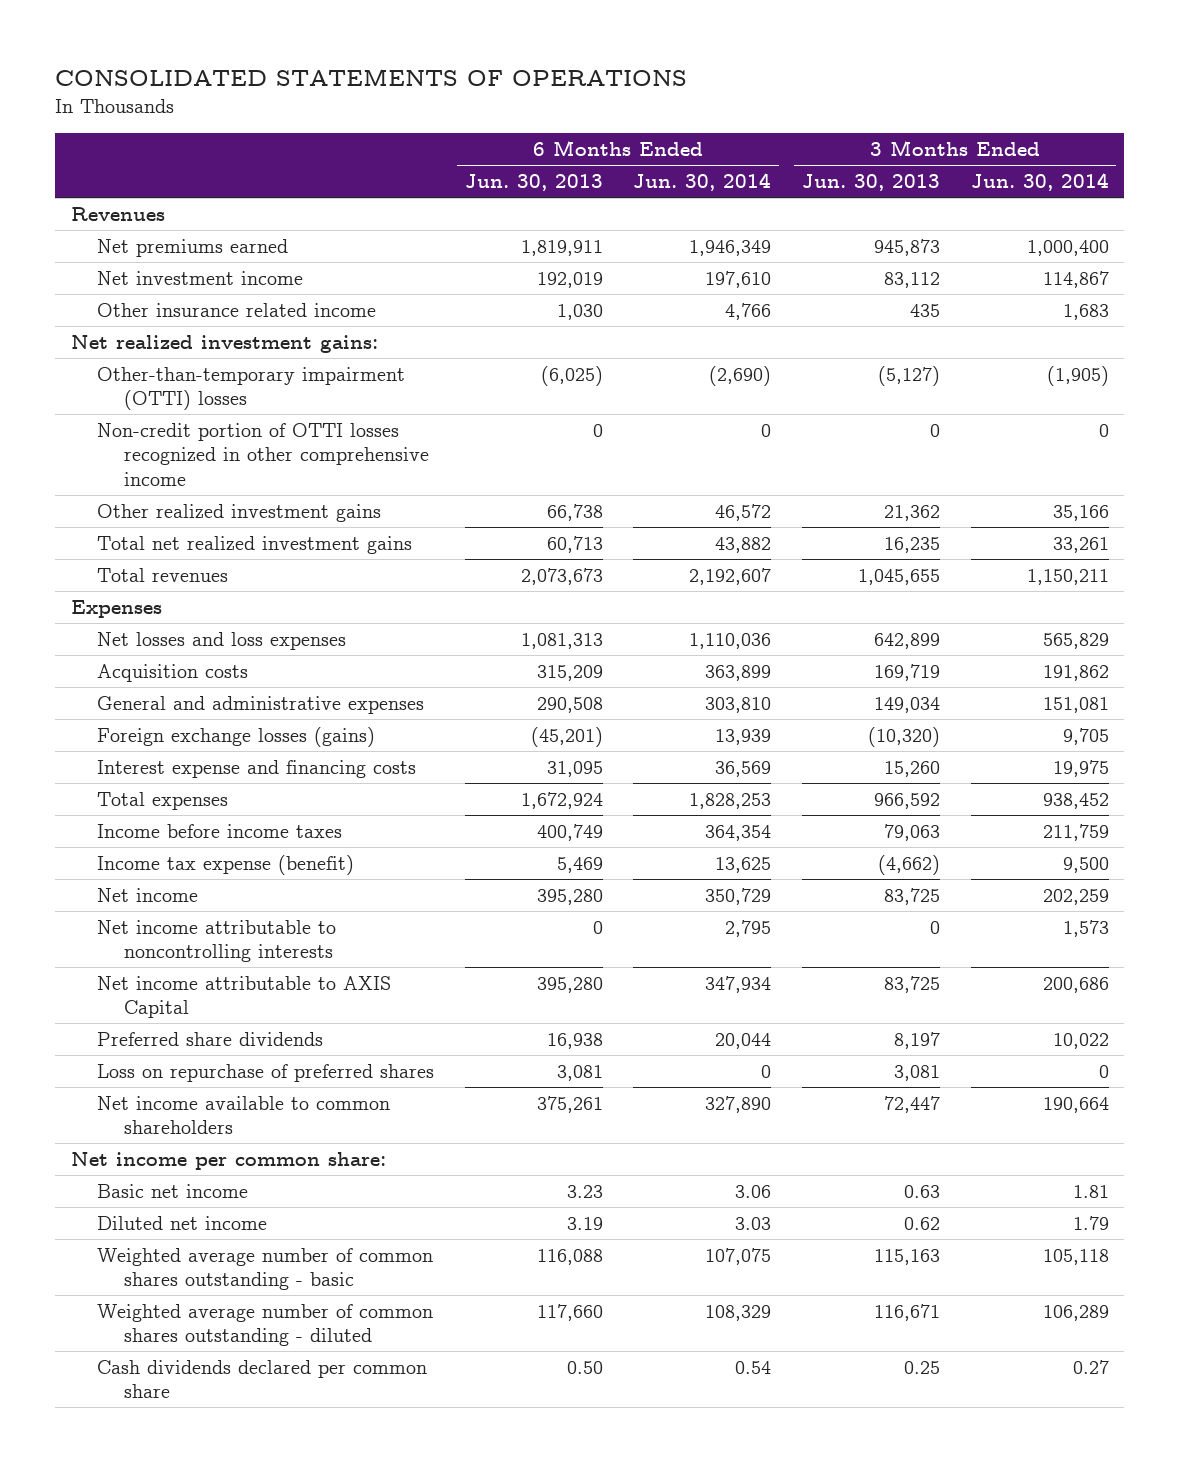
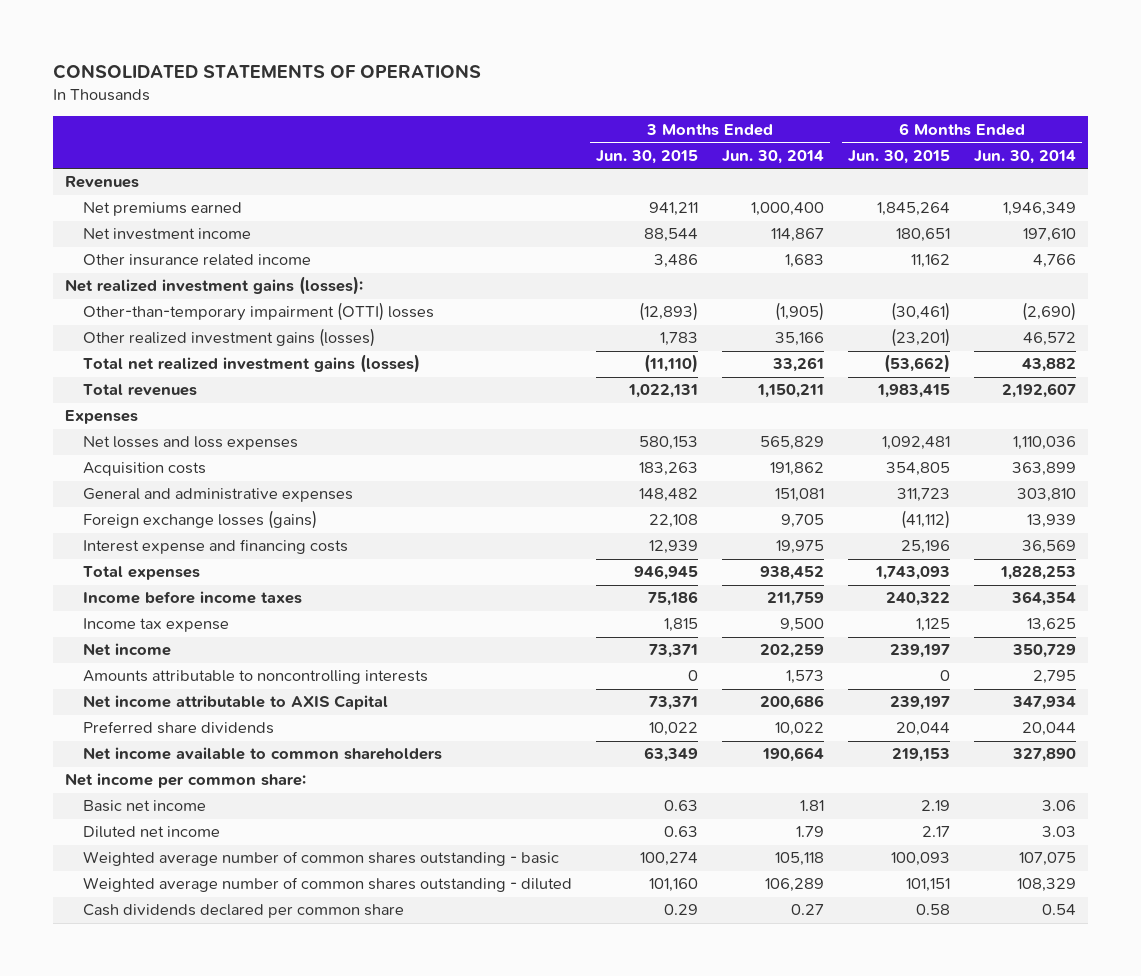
- | 6 Months Ended Jun. 30, 2013 | 6 Months Ended Jun. 30, 2014 | 3 Months Ended Jun. 30, 2013 | 3 Months Ended Jun. 30, 2014
+ | 3 Months Ended Jun. 30, 2015 | 3 Months Ended Jun. 30, 2014 | 6 Months Ended Jun. 30, 2015 | 6 Months Ended Jun. 30, 2014
- Net realized investment gains:
+ Net realized investment gains (losses):
- Non-credit portion of OTTI losses recognized in other comprehensive income | 0 | 0 | 0 | 0
- Other realized investment gains | 66,738 | 46,572 | 21,362 | 35,166
- Total net realized investment gains | 60,713 | 43,882 | 16,235 | 33,261
+ Other realized investment gains (losses) | 1,783 | 35,166 | (23,201) | 46,572
+ Total net realized investment gains (losses) | (11,110) | 33,261 | (53,662) | 43,882
- Income tax expense (benefit) | 5,469 | 13,625 | (4,662) | 9,500
+ Income tax expense | 1,815 | 9,500 | 1,125 | 13,625
- Net income attributable to noncontrolling interests | 0 | 2,795 | 0 | 1,573
+ Amounts attributable to noncontrolling interests | 0 | 1,573 | 0 | 2,795
- Loss on repurchase of preferred shares | 3,081 | 0 | 3,081 | 0

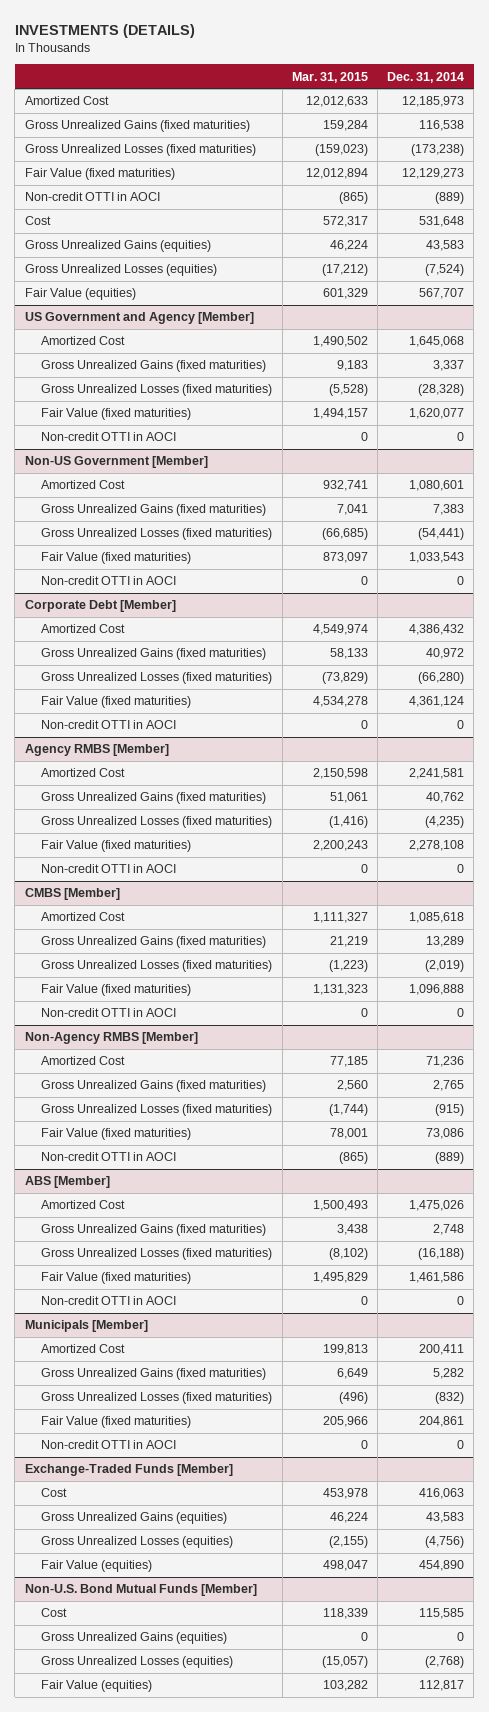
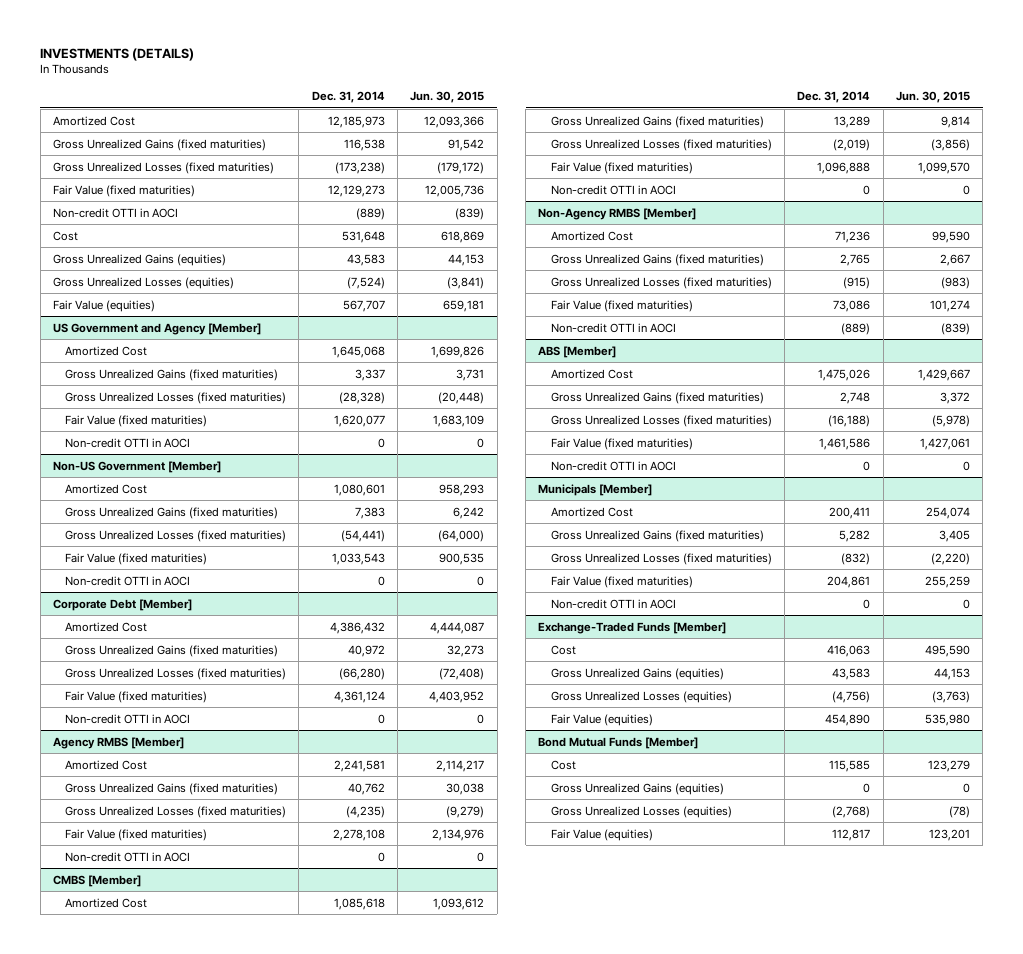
- | Mar. 31, 2015 | Dec. 31, 2014
+ | Dec. 31, 2014 | Jun. 30, 2015
- Non-U.S. Bond Mutual Funds [Member]
+ Bond Mutual Funds [Member]

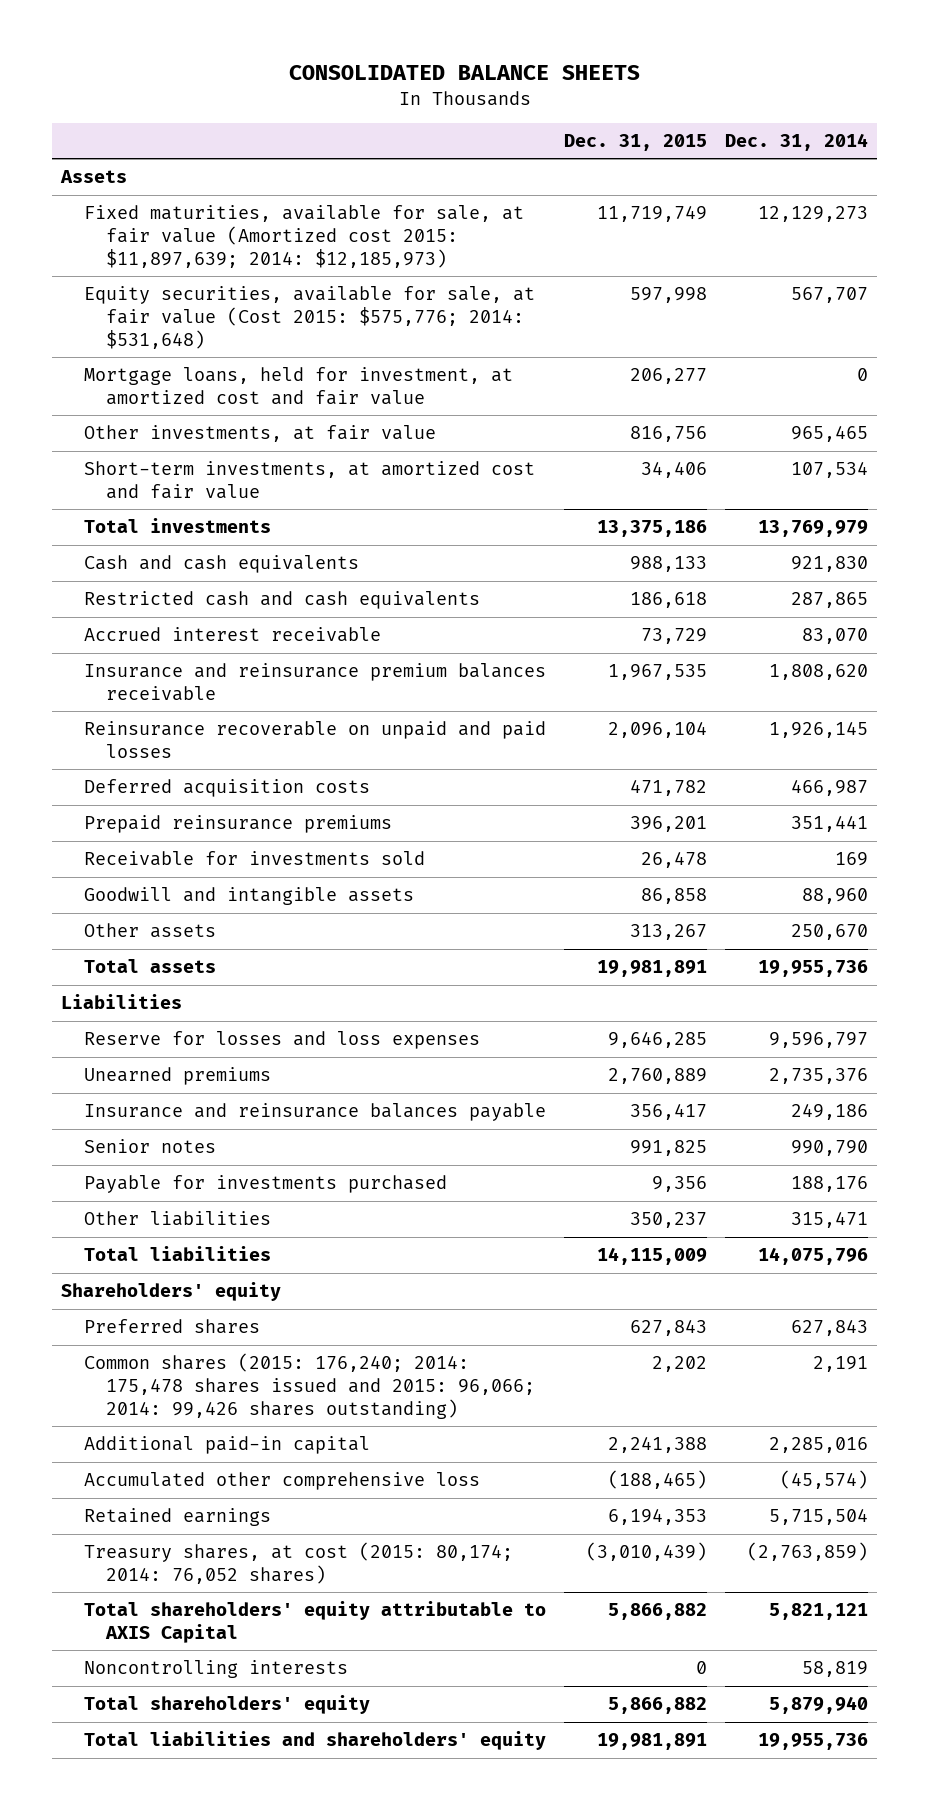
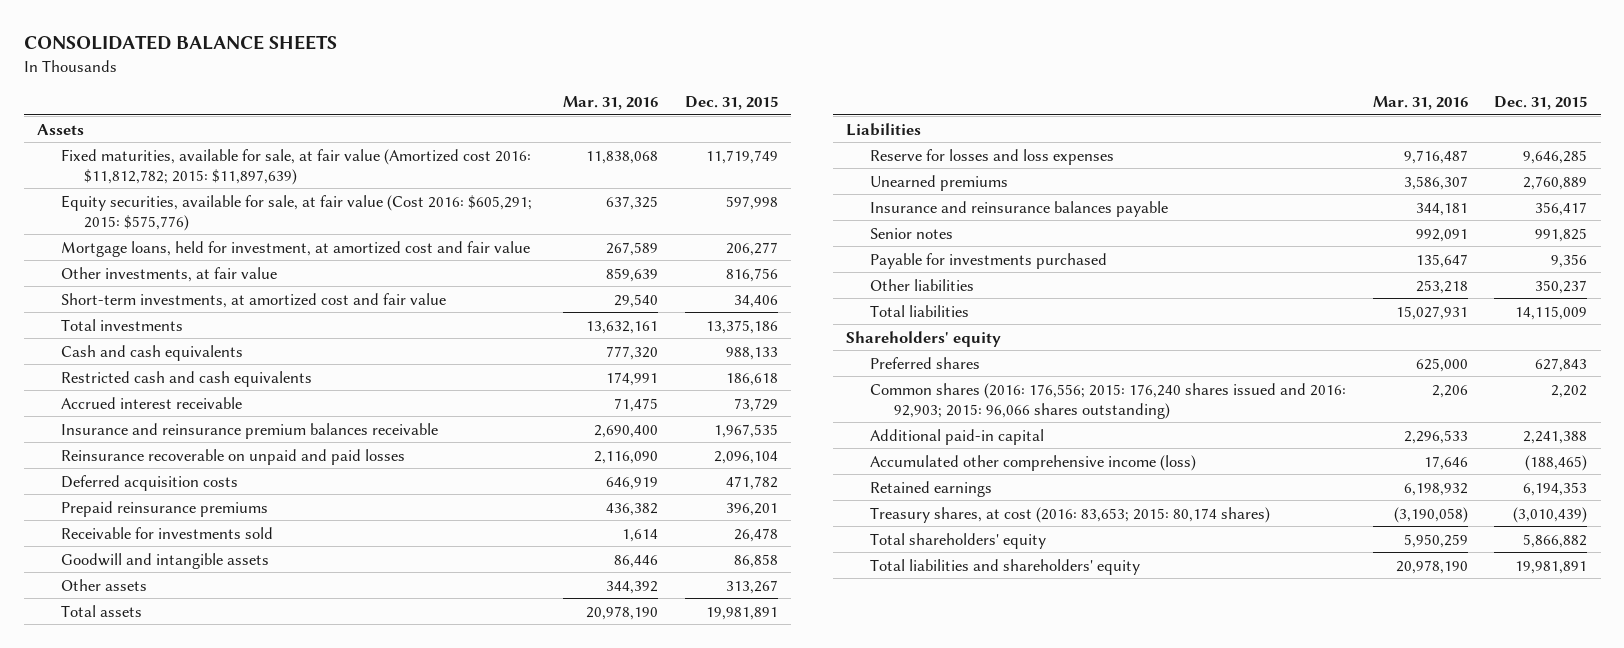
- | Dec. 31, 2015 | Dec. 31, 2014
+ | Mar. 31, 2016 | Dec. 31, 2015
- Fixed maturities, available for sale, at fair value (Amortized cost 2015: $11,897,639; 2014: $12,185,973) | 11,719,749 | 12,129,273
- Equity securities, available for sale, at fair value (Cost 2015: $575,776; 2014: $531,648) | 597,998 | 567,707
+ Fixed maturities, available for sale, at fair value (Amortized cost 2016: $11,812,782; 2015: $11,897,639) | 11,838,068 | 11,719,749
+ Equity securities, available for sale, at fair value (Cost 2016: $605,291; 2015: $575,776) | 637,325 | 597,998
- Common shares (2015: 176,240; 2014: 175,478 shares issued and 2015: 96,066; 2014: 99,426 shares outstanding) | 2,202 | 2,191
+ Common shares (2016: 176,556; 2015: 176,240 shares issued and 2016: 92,903; 2015: 96,066 shares outstanding) | 2,206 | 2,202
- Accumulated other comprehensive loss | (188,465) | (45,574)
+ Accumulated other comprehensive income (loss) | 17,646 | (188,465)
- Treasury shares, at cost (2015: 80,174; 2014: 76,052 shares) | (3,010,439) | (2,763,859)
- Total shareholders' equity attributable to AXIS Capital | 5,866,882 | 5,821,121
- Noncontrolling interests | 0 | 58,819
+ Treasury shares, at cost (2016: 83,653; 2015: 80,174 shares) | (3,190,058) | (3,010,439)

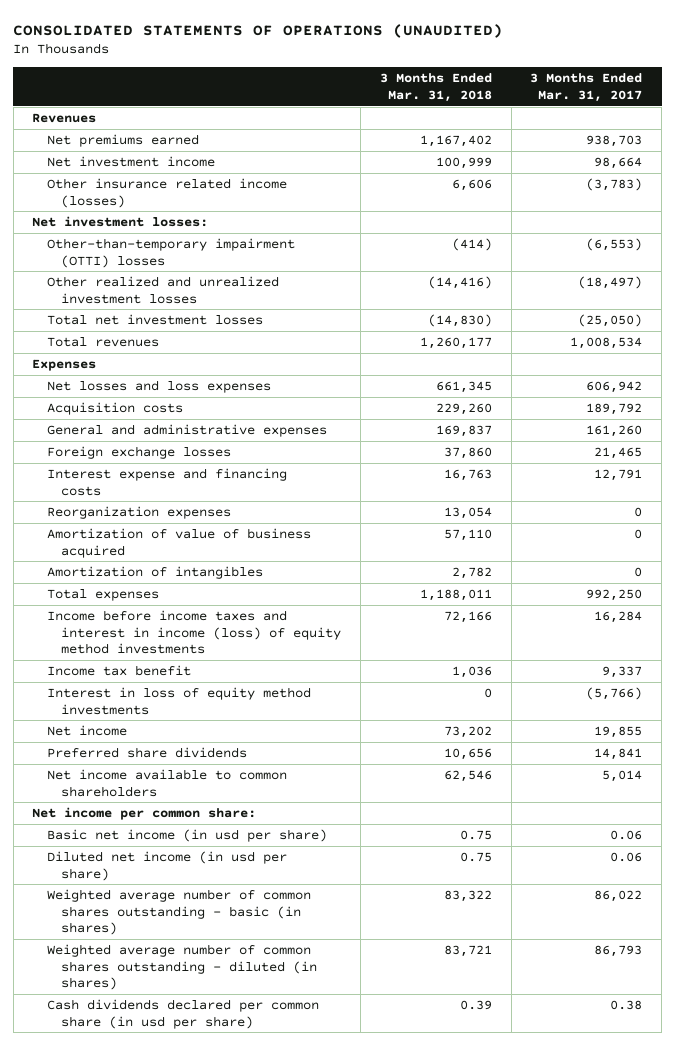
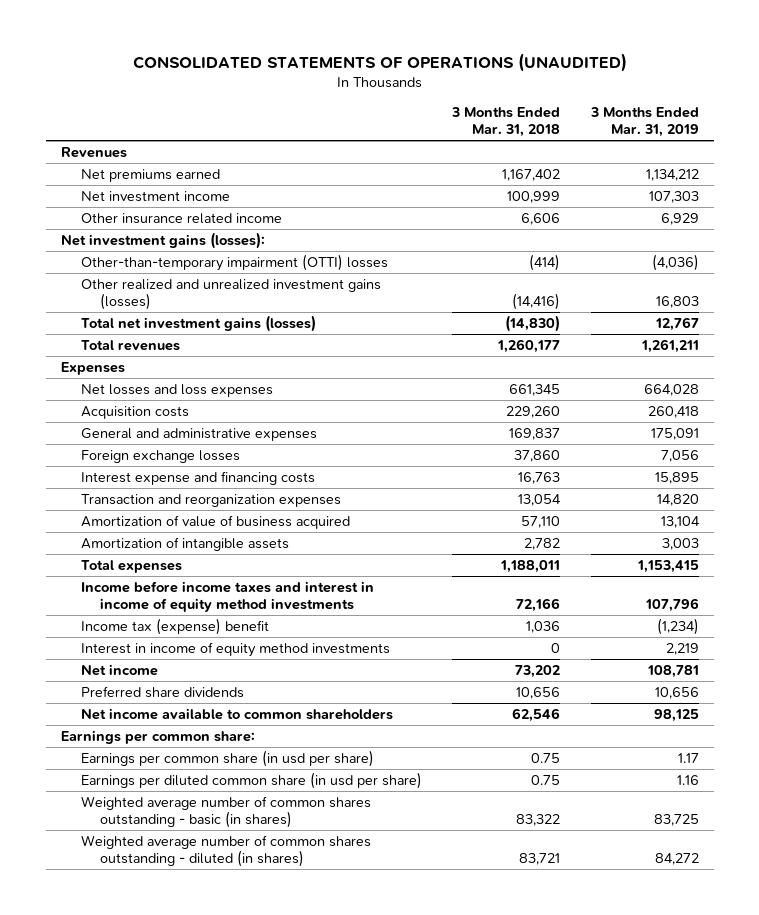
- | 3 Months Ended Mar. 31, 2018 | 3 Months Ended Mar. 31, 2017
+ | 3 Months Ended Mar. 31, 2018 | 3 Months Ended Mar. 31, 2019
- Other insurance related income (losses) | 6,606 | (3,783)
- Net investment losses:
+ Other insurance related income | 6,606 | 6,929
+ Net investment gains (losses):
- Other realized and unrealized investment losses | (14,416) | (18,497)
- Total net investment losses | (14,830) | (25,050)
+ Other realized and unrealized investment gains (losses) | (14,416) | 16,803
+ Total net investment gains (losses) | (14,830) | 12,767
- Reorganization expenses | 13,054 | 0
+ Transaction and reorganization expenses | 13,054 | 14,820
- Amortization of intangibles | 2,782 | 0
+ Amortization of intangible assets | 2,782 | 3,003
- Income before income taxes and interest in income (loss) of equity method investments | 72,166 | 16,284
- Income tax benefit | 1,036 | 9,337
- Interest in loss of equity method investments | 0 | (5,766)
+ Income before income taxes and interest in income of equity method investments | 72,166 | 107,796
+ Income tax (expense) benefit | 1,036 | (1,234)
+ Interest in income of equity method investments | 0 | 2,219
- Net income per common share:
- Basic net income (in usd per share) | 0.75 | 0.06
- Diluted net income (in usd per share) | 0.75 | 0.06
+ Earnings per common share:
+ Earnings per common share (in usd per share) | 0.75 | 1.17
+ Earnings per diluted common share (in usd per share) | 0.75 | 1.16
- Cash dividends declared per common share (in usd per share) | 0.39 | 0.38

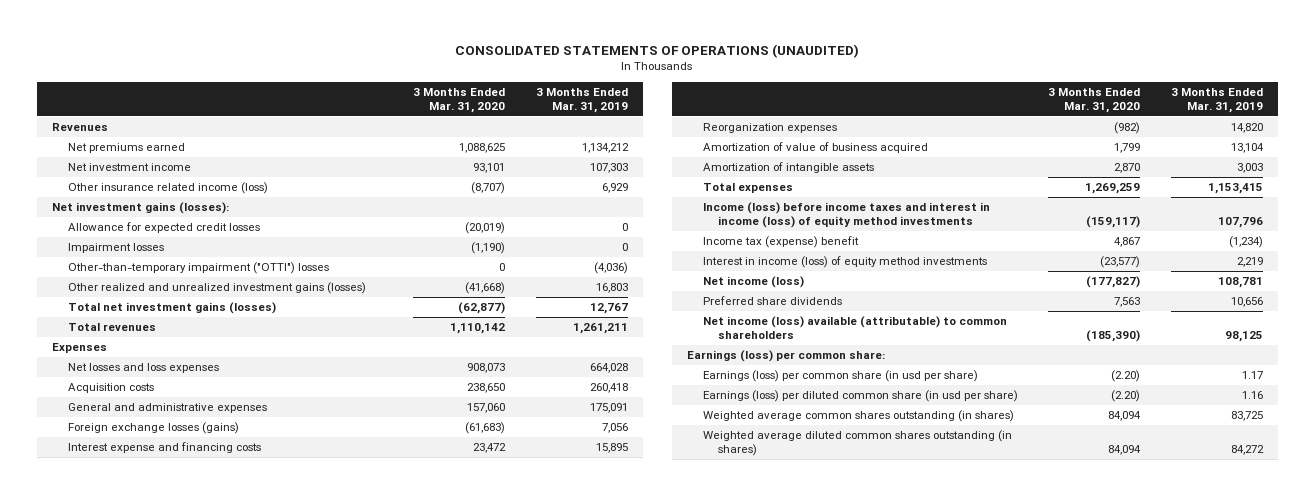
- | 3 Months Ended Mar. 31, 2018 | 3 Months Ended Mar. 31, 2019
+ | 3 Months Ended Mar. 31, 2020 | 3 Months Ended Mar. 31, 2019
- Other insurance related income | 6,606 | 6,929
+ Other insurance related income (loss) | (8,707) | 6,929
- Other-than-temporary impairment (OTTI) losses | (414) | (4,036)
+ Allowance for expected credit losses | (20,019) | 0
+ Impairment losses | (1,190) | 0
+ Other-than-temporary impairment ("OTTI") losses | 0 | (4,036)
- Foreign exchange losses | 37,860 | 7,056
+ Foreign exchange losses (gains) | (61,683) | 7,056
- Transaction and reorganization expenses | 13,054 | 14,820
+ Reorganization expenses | (982) | 14,820
- Income before income taxes and interest in income of equity method investments | 72,166 | 107,796
+ Income (loss) before income taxes and interest in income (loss) of equity method investments | (159,117) | 107,796
- Interest in income of equity method investments | 0 | 2,219
- Net income | 73,202 | 108,781
+ Interest in income (loss) of equity method investments | (23,577) | 2,219
+ Net income (loss) | (177,827) | 108,781
- Net income available to common shareholders | 62,546 | 98,125
- Earnings per common share:
- Earnings per common share (in usd per share) | 0.75 | 1.17
- Earnings per diluted common share (in usd per share) | 0.75 | 1.16
- Weighted average number of common shares outstanding - basic (in shares) | 83,322 | 83,725
- Weighted average number of common shares outstanding - diluted (in shares) | 83,721 | 84,272
+ Net income (loss) available (attributable) to common shareholders | (185,390) | 98,125
+ Earnings (loss) per common share:
+ Earnings (loss) per common share (in usd per share) | (2.20) | 1.17
+ Earnings (loss) per diluted common share (in usd per share) | (2.20) | 1.16
+ Weighted average common shares outstanding (in shares) | 84,094 | 83,725
+ Weighted average diluted common shares outstanding (in shares) | 84,094 | 84,272

